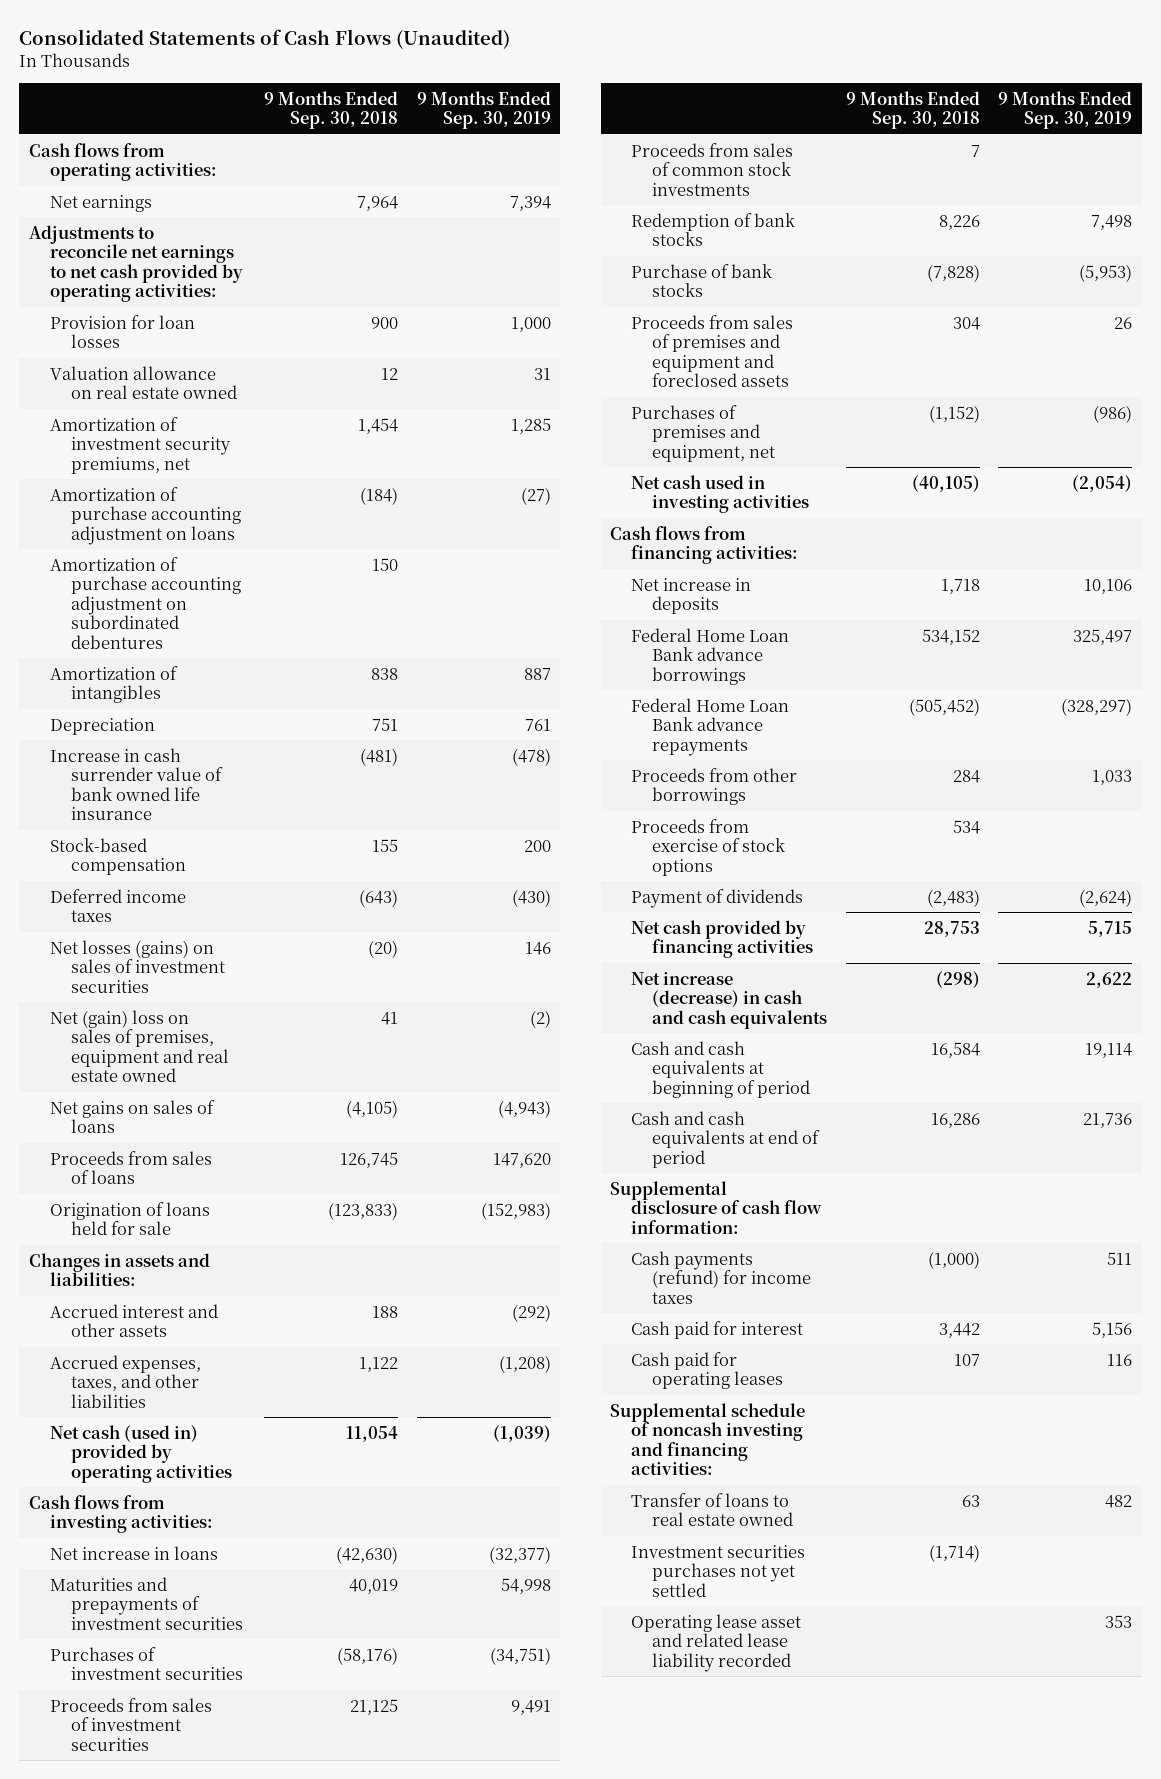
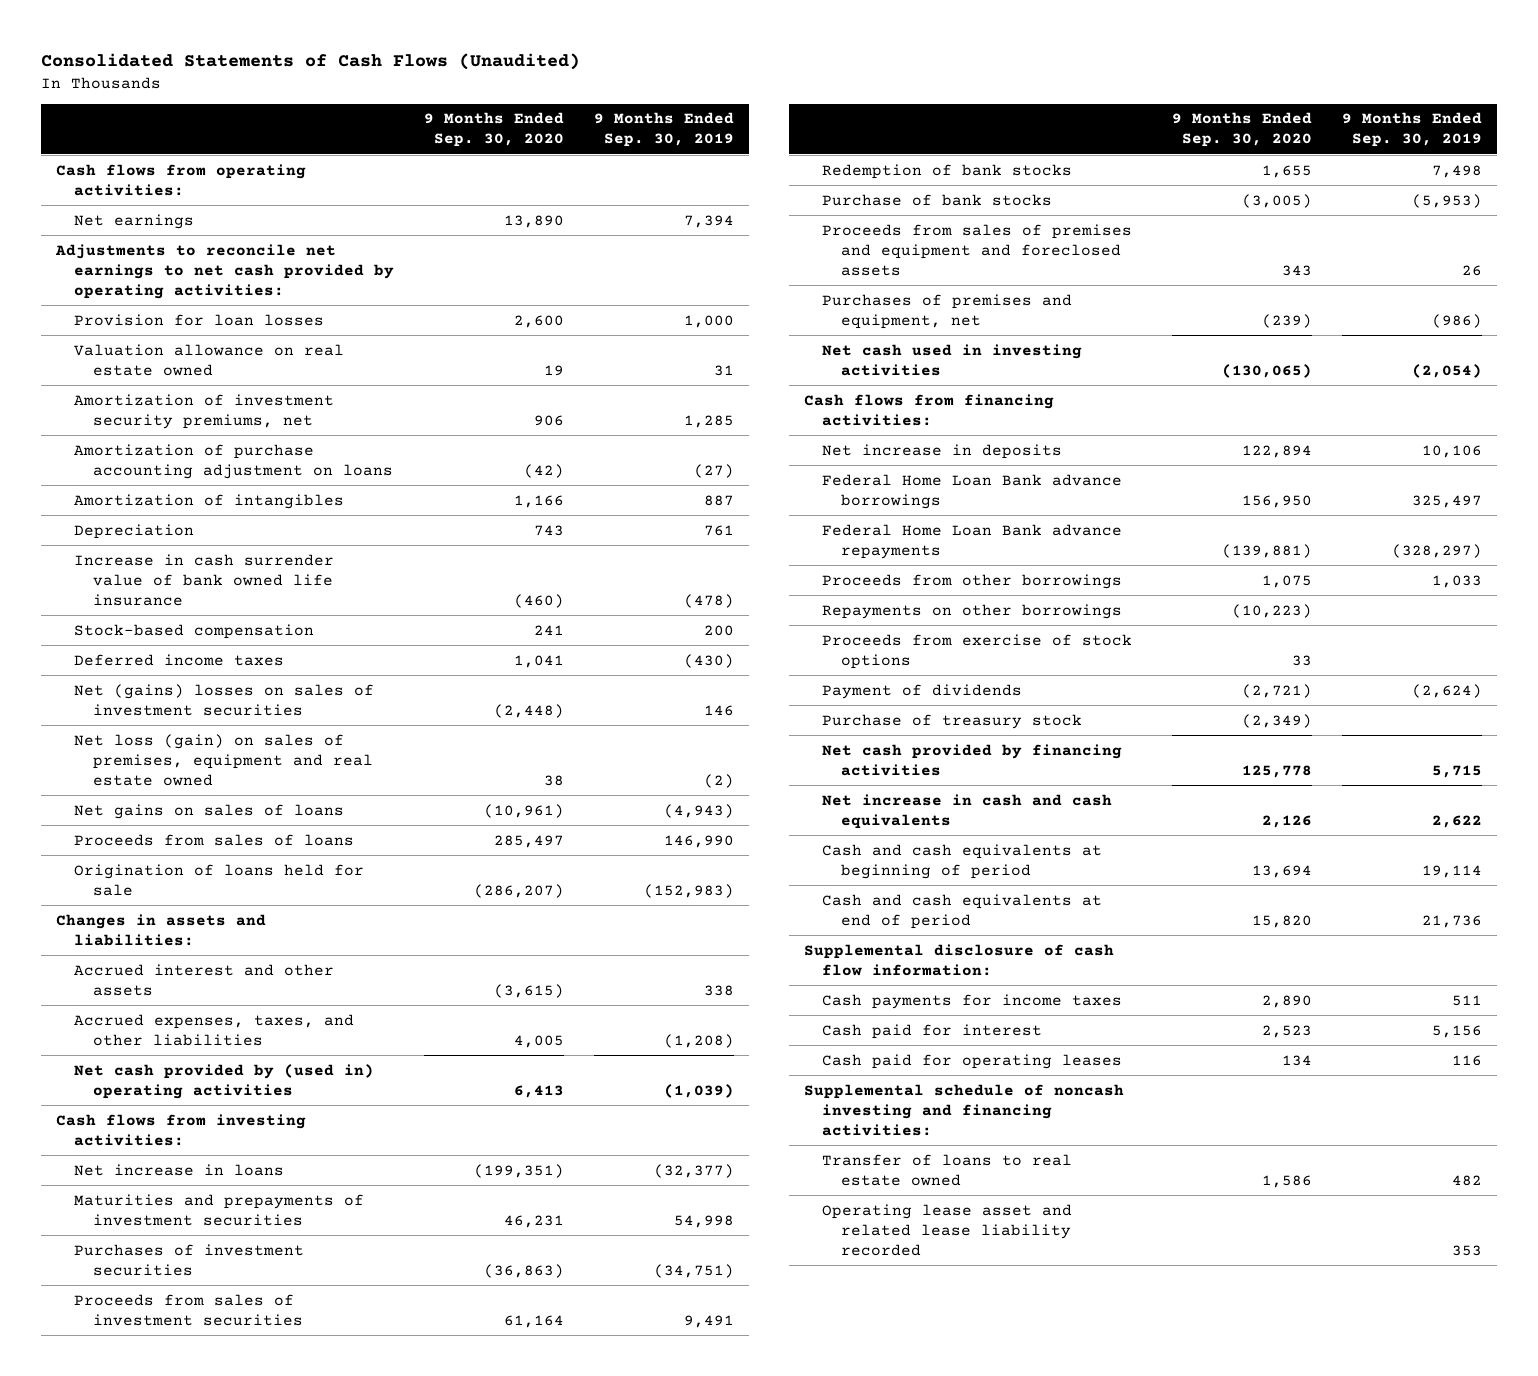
- | 9 Months Ended Sep. 30, 2018 | 9 Months Ended Sep. 30, 2019
+ | 9 Months Ended Sep. 30, 2020 | 9 Months Ended Sep. 30, 2019
- Amortization of purchase accounting adjustment on subordinated debentures | 150 |
- Net losses (gains) on sales of investment securities | (20) | 146
- Net (gain) loss on sales of premises, equipment and real estate owned | 41 | (2)
+ Net (gains) losses on sales of investment securities | (2,448) | 146
+ Net loss (gain) on sales of premises, equipment and real estate owned | 38 | (2)
- Proceeds from sales of loans | 126,745 | 147,620
+ Proceeds from sales of loans | 285,497 | 146,990
- Accrued interest and other assets | 188 | (292)
+ Accrued interest and other assets | (3,615) | 338
- Net cash (used in) provided by operating activities | 11,054 | (1,039)
+ Net cash provided by (used in) operating activities | 6,413 | (1,039)
- Proceeds from sales of common stock investments | 7 |
+ Repayments on other borrowings | (10,223) |
+ Purchase of treasury stock | (2,349) |
- Net increase (decrease) in cash and cash equivalents | (298) | 2,622
+ Net increase in cash and cash equivalents | 2,126 | 2,622
- Cash payments (refund) for income taxes | (1,000) | 511
+ Cash payments for income taxes | 2,890 | 511
- Investment securities purchases not yet settled | (1,714) |

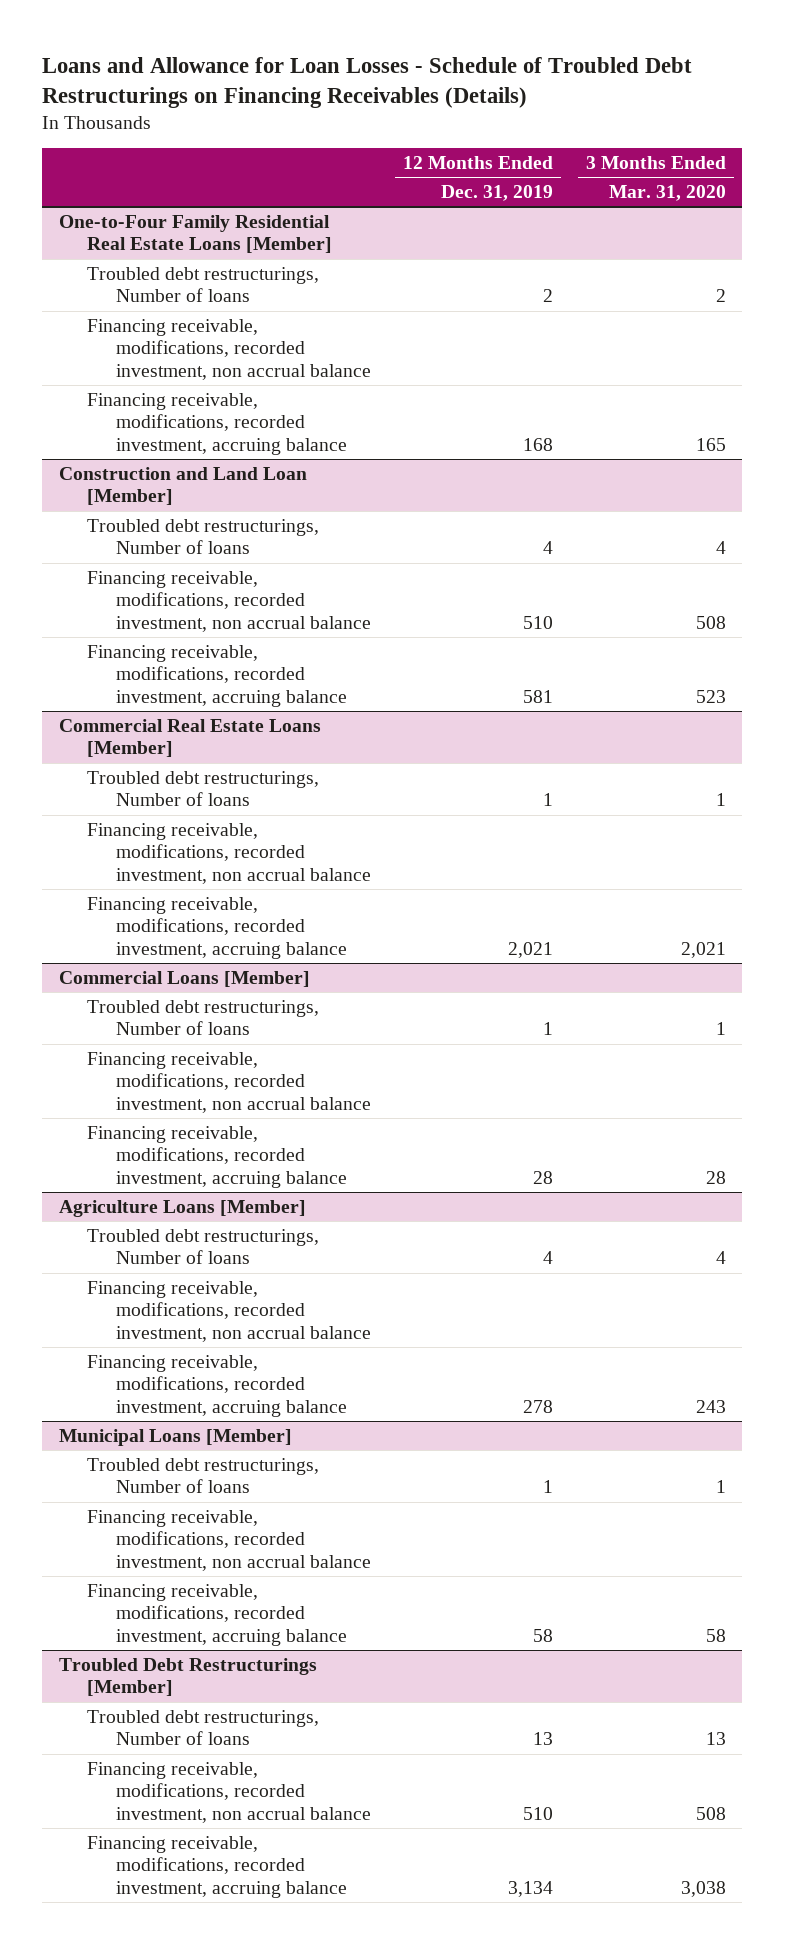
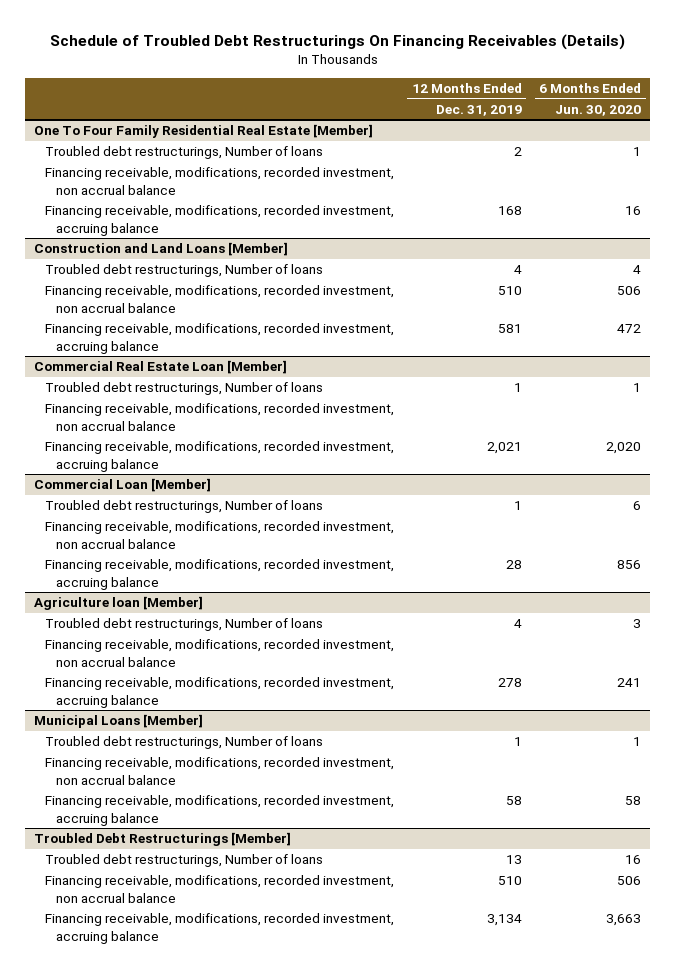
- Loans and Allowance for Loan Losses - Schedule of Troubled Debt Restructurings on Financing Receivables (Details)
+ Schedule of Troubled Debt Restructurings On Financing Receivables (Details)
- | 12 Months Ended Dec. 31, 2019 | 3 Months Ended Mar. 31, 2020
+ | 12 Months Ended Dec. 31, 2019 | 6 Months Ended Jun. 30, 2020
- One-to-Four Family Residential Real Estate Loans [Member]
+ One To Four Family Residential Real Estate [Member]
- Construction and Land Loan [Member]
+ Construction and Land Loans [Member]
- Commercial Real Estate Loans [Member]
+ Commercial Real Estate Loan [Member]
- Commercial Loans [Member]
+ Commercial Loan [Member]
- Agriculture Loans [Member]
+ Agriculture loan [Member]

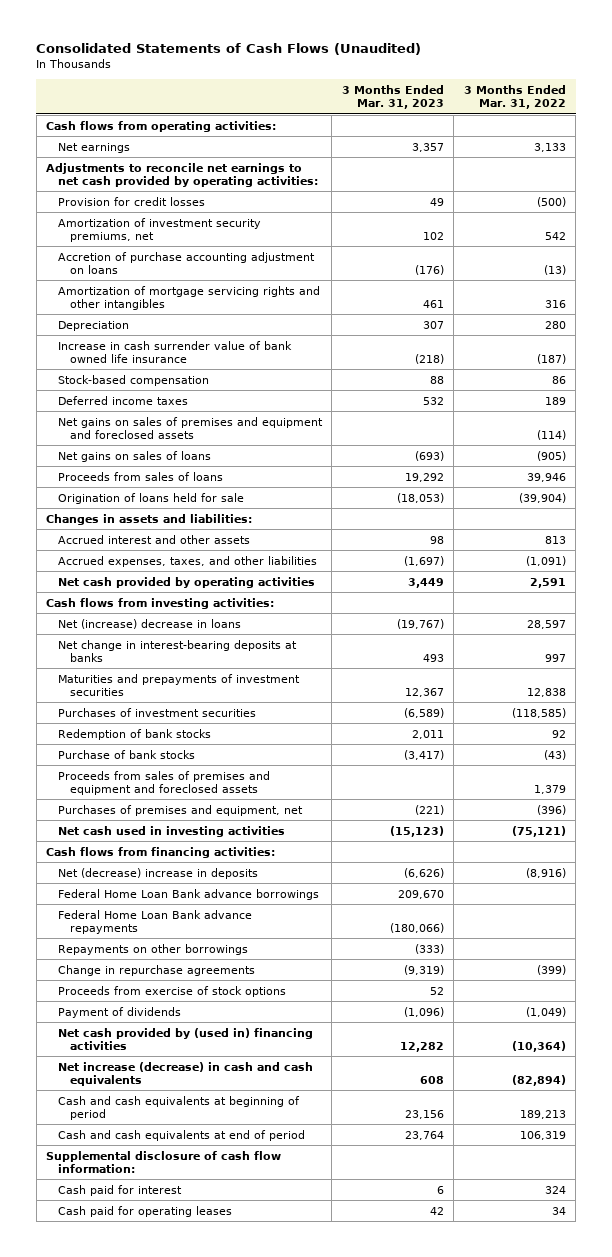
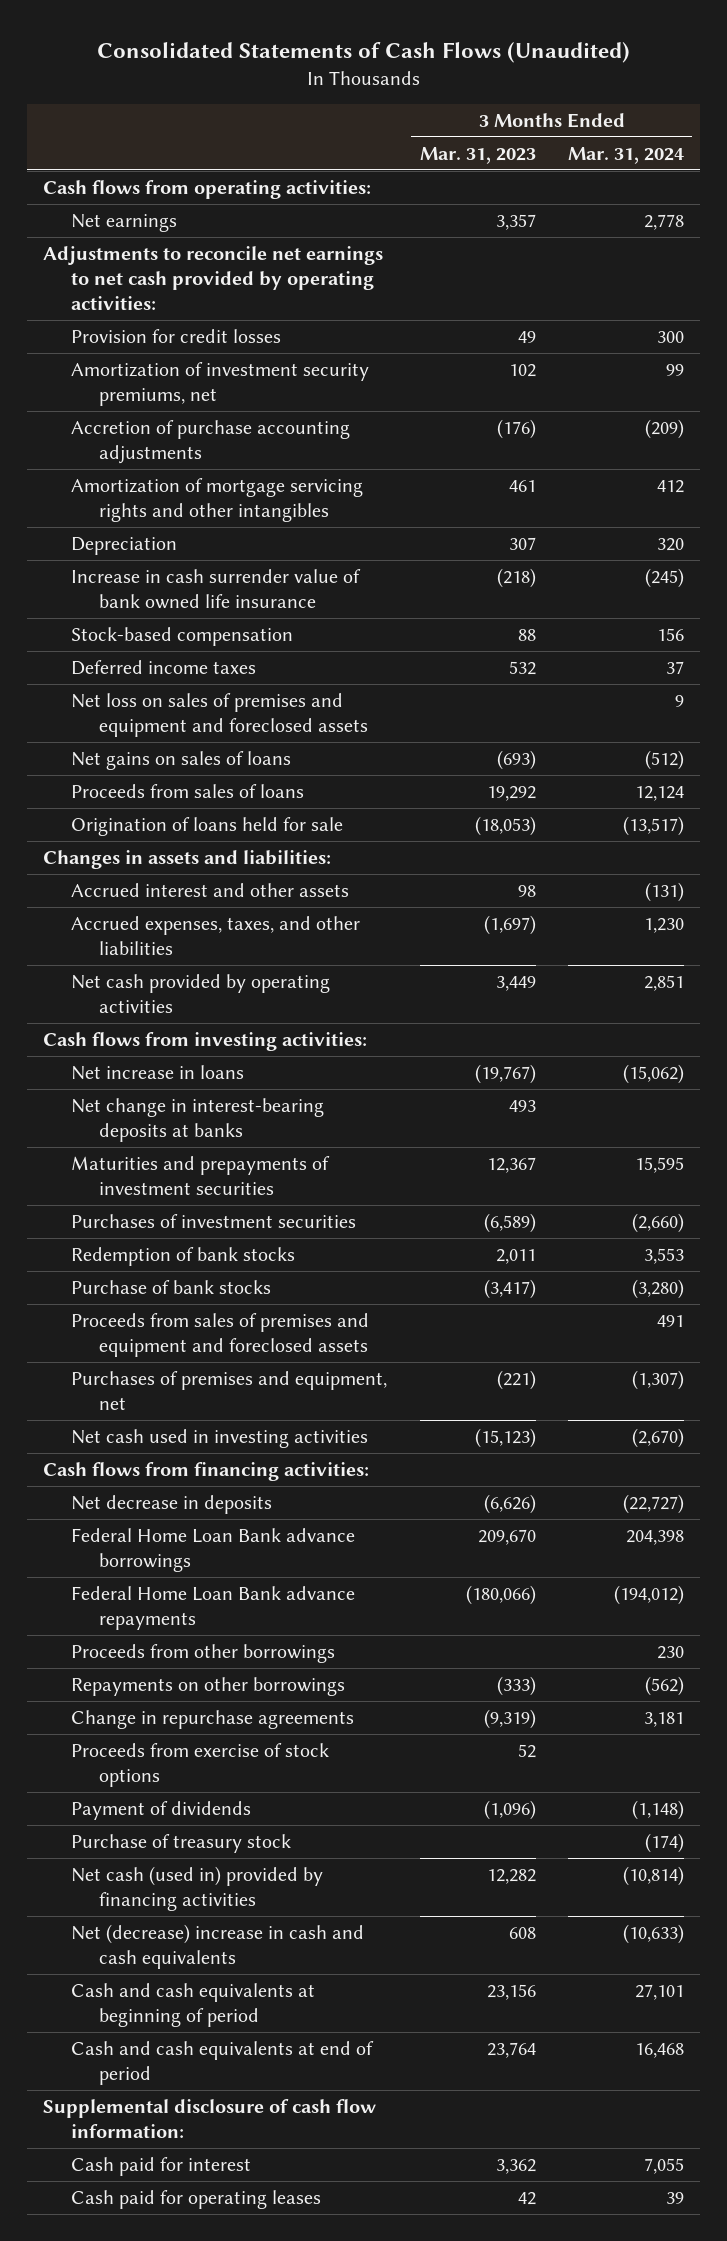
- | 3 Months Ended Mar. 31, 2023 | 3 Months Ended Mar. 31, 2022
+ | 3 Months Ended Mar. 31, 2023 | 3 Months Ended Mar. 31, 2024
- Accretion of purchase accounting adjustment on loans | (176) | (13)
+ Accretion of purchase accounting adjustments | (176) | (209)
- Net gains on sales of premises and equipment and foreclosed assets | | (114)
+ Net loss on sales of premises and equipment and foreclosed assets | | 9
- Net (increase) decrease in loans | (19,767) | 28,597
+ Net increase in loans | (19,767) | (15,062)
- Net (decrease) increase in deposits | (6,626) | (8,916)
+ Net decrease in deposits | (6,626) | (22,727)
+ Proceeds from other borrowings | | 230
- Net cash provided by (used in) financing activities | 12,282 | (10,364)
- Net increase (decrease) in cash and cash equivalents | 608 | (82,894)
+ Purchase of treasury stock | | (174)
+ Net cash (used in) provided by financing activities | 12,282 | (10,814)
+ Net (decrease) increase in cash and cash equivalents | 608 | (10,633)
- Cash paid for interest | 6 | 324
+ Cash paid for interest | 3,362 | 7,055

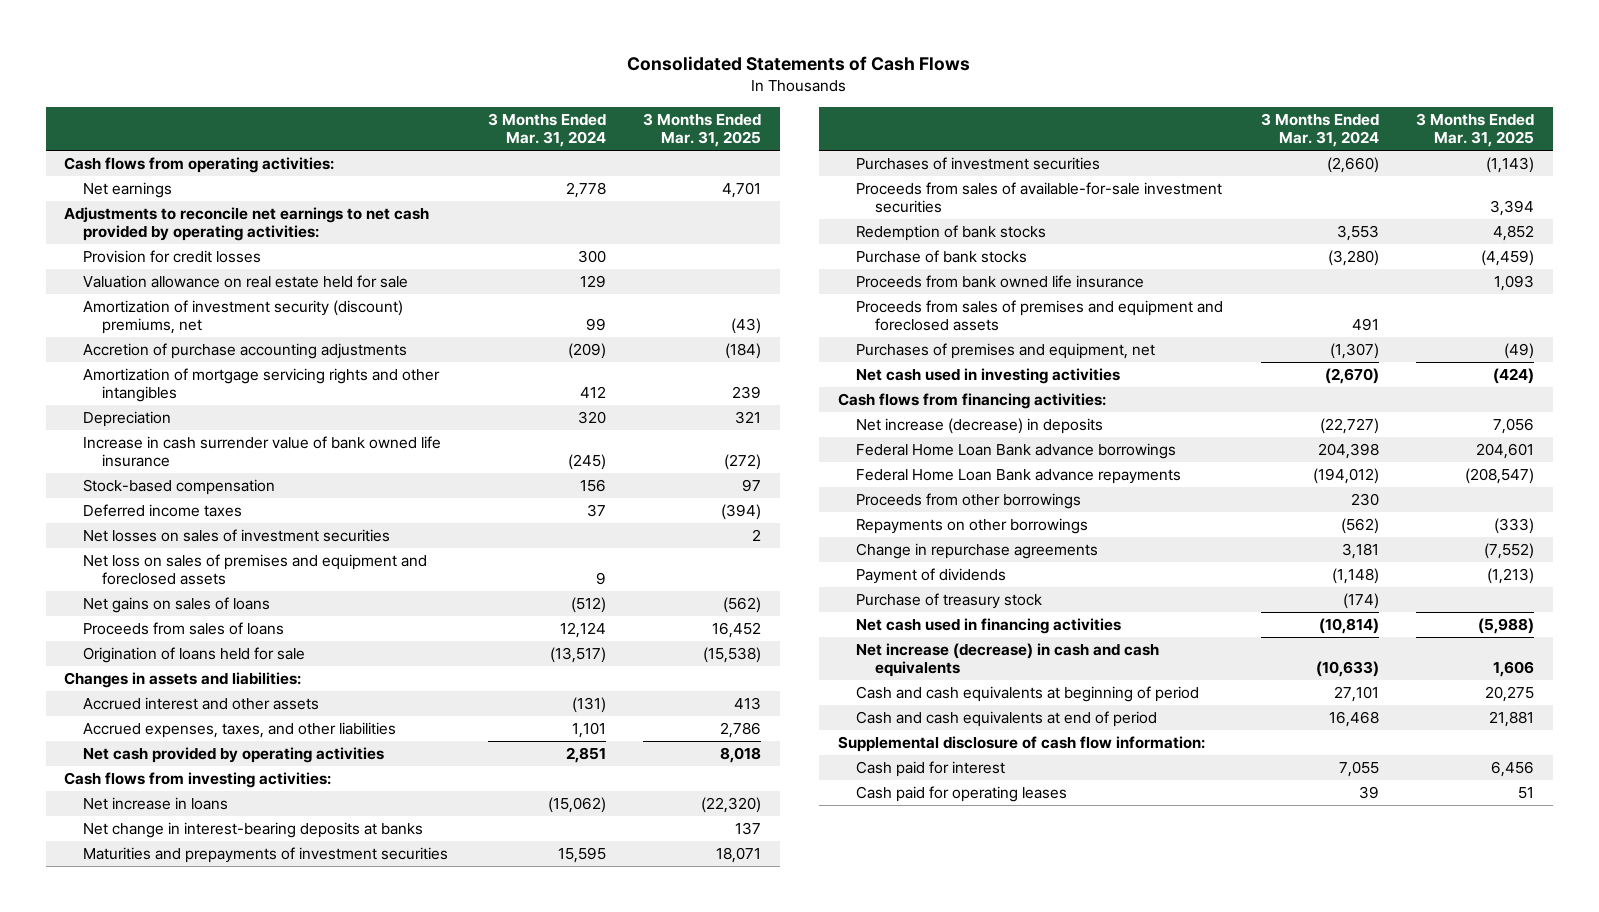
- Consolidated Statements of Cash Flows (Unaudited)
+ Consolidated Statements of Cash Flows
- | 3 Months Ended Mar. 31, 2023 | 3 Months Ended Mar. 31, 2024
+ | 3 Months Ended Mar. 31, 2024 | 3 Months Ended Mar. 31, 2025
- Amortization of investment security premiums, net | 102 | 99
+ Valuation allowance on real estate held for sale | 129 |
+ Amortization of investment security (discount) premiums, net | 99 | (43)
+ Net losses on sales of investment securities | | 2
- Accrued expenses, taxes, and other liabilities | (1,697) | 1,230
+ Accrued expenses, taxes, and other liabilities | 1,101 | 2,786
+ Proceeds from sales of available-for-sale investment securities | | 3,394
+ Proceeds from bank owned life insurance | | 1,093
- Net decrease in deposits | (6,626) | (22,727)
+ Net increase (decrease) in deposits | (22,727) | 7,056
- Proceeds from exercise of stock options | 52 |
- Net cash (used in) provided by financing activities | 12,282 | (10,814)
- Net (decrease) increase in cash and cash equivalents | 608 | (10,633)
+ Net cash used in financing activities | (10,814) | (5,988)
+ Net increase (decrease) in cash and cash equivalents | (10,633) | 1,606

